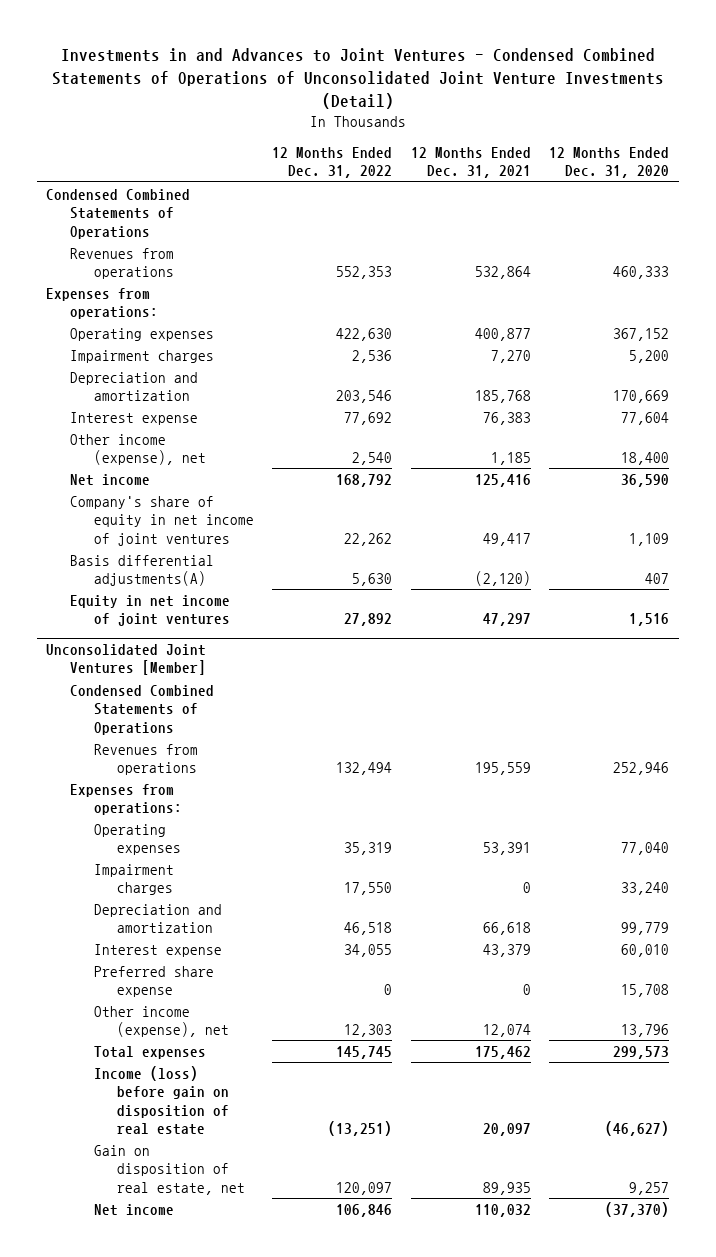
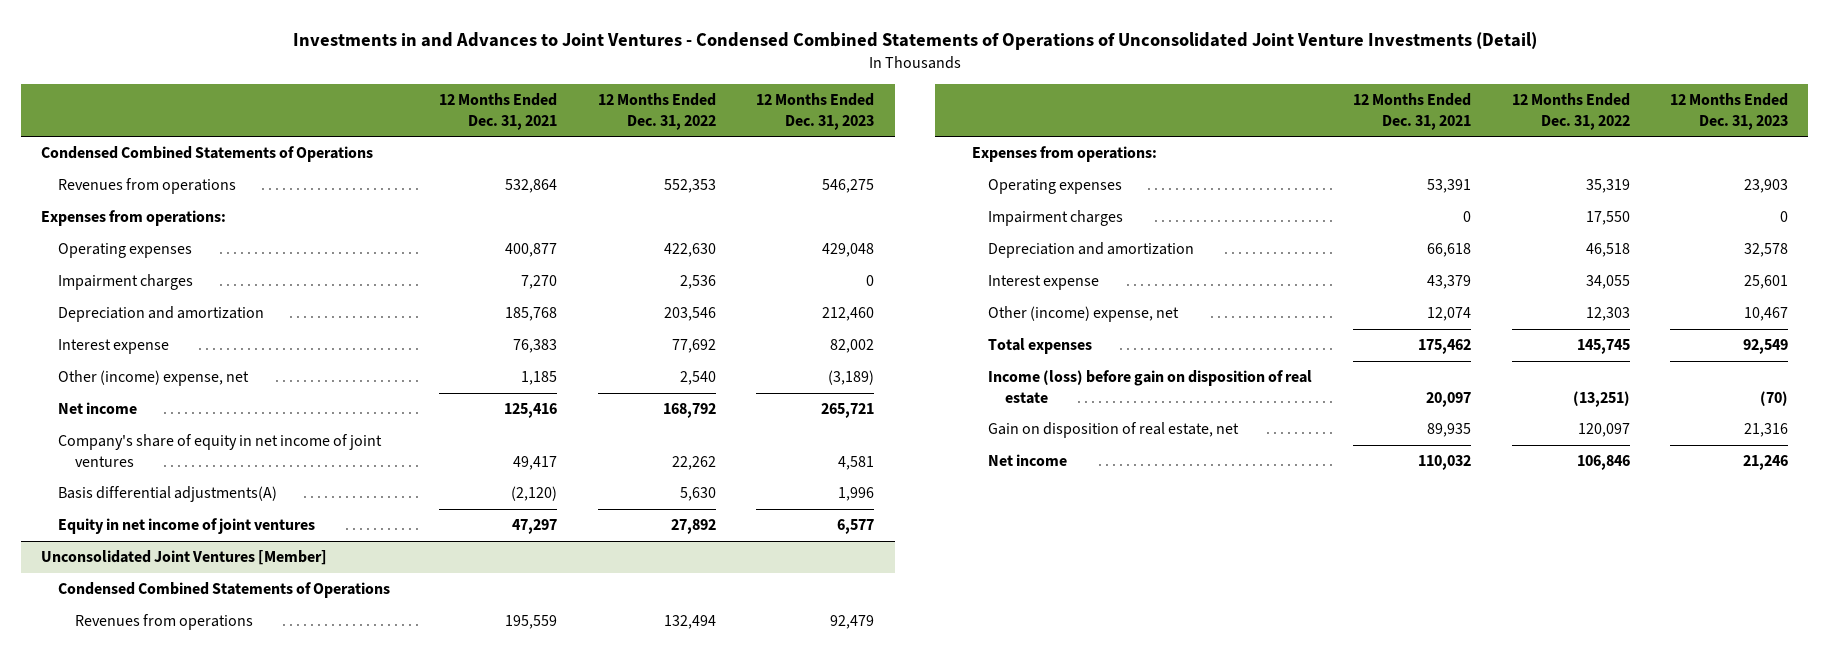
- | 12 Months Ended Dec. 31, 2022 | 12 Months Ended Dec. 31, 2021 | 12 Months Ended Dec. 31, 2020
+ | 12 Months Ended Dec. 31, 2021 | 12 Months Ended Dec. 31, 2022 | 12 Months Ended Dec. 31, 2023
- Other income (expense), net | 2,540 | 1,185 | 18,400
+ Other (income) expense, net | 1,185 | 2,540 | (3,189)
@ Unconsolidated Joint Ventures [Member]
- Preferred share expense | 0 | 0 | 15,708
- Other income (expense), net | 12,303 | 12,074 | 13,796
+ Other (income) expense, net | 12,074 | 12,303 | 10,467

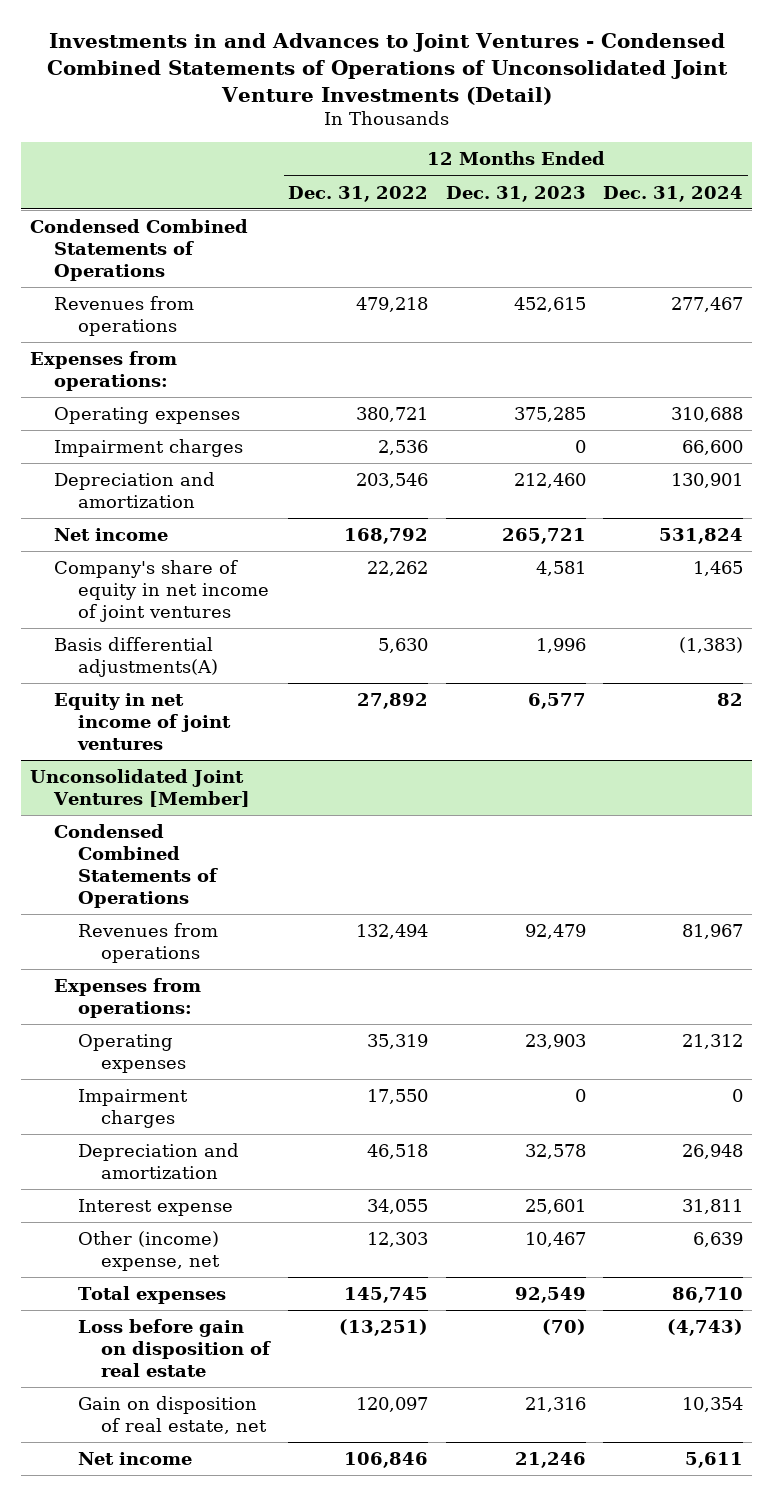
- | 12 Months Ended Dec. 31, 2021 | 12 Months Ended Dec. 31, 2022 | 12 Months Ended Dec. 31, 2023
+ | 12 Months Ended Dec. 31, 2022 | 12 Months Ended Dec. 31, 2023 | 12 Months Ended Dec. 31, 2024
- Revenues from operations | 532,864 | 552,353 | 546,275
+ Revenues from operations | 479,218 | 452,615 | 277,467
- Operating expenses | 400,877 | 422,630 | 429,048
+ Operating expenses | 380,721 | 375,285 | 310,688
- Interest expense | 76,383 | 77,692 | 82,002
- Other (income) expense, net | 1,185 | 2,540 | (3,189)
@ Unconsolidated Joint Ventures [Member]
- Income (loss) before gain on disposition of real estate | 20,097 | (13,251) | (70)
+ Loss before gain on disposition of real estate | (13,251) | (70) | (4,743)

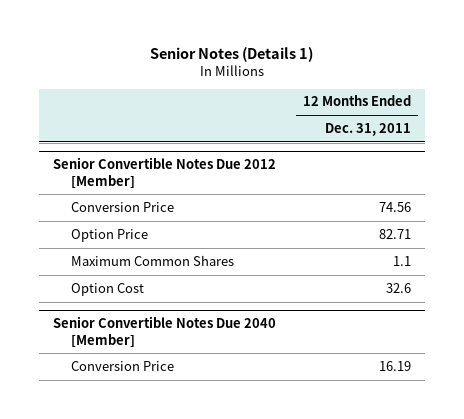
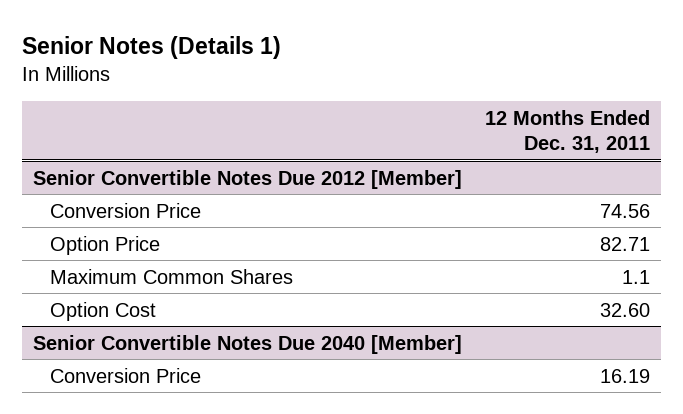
@ Senior Convertible Notes Due 2012 [Member]
- Option Cost | 32.6
+ Option Cost | 32.60

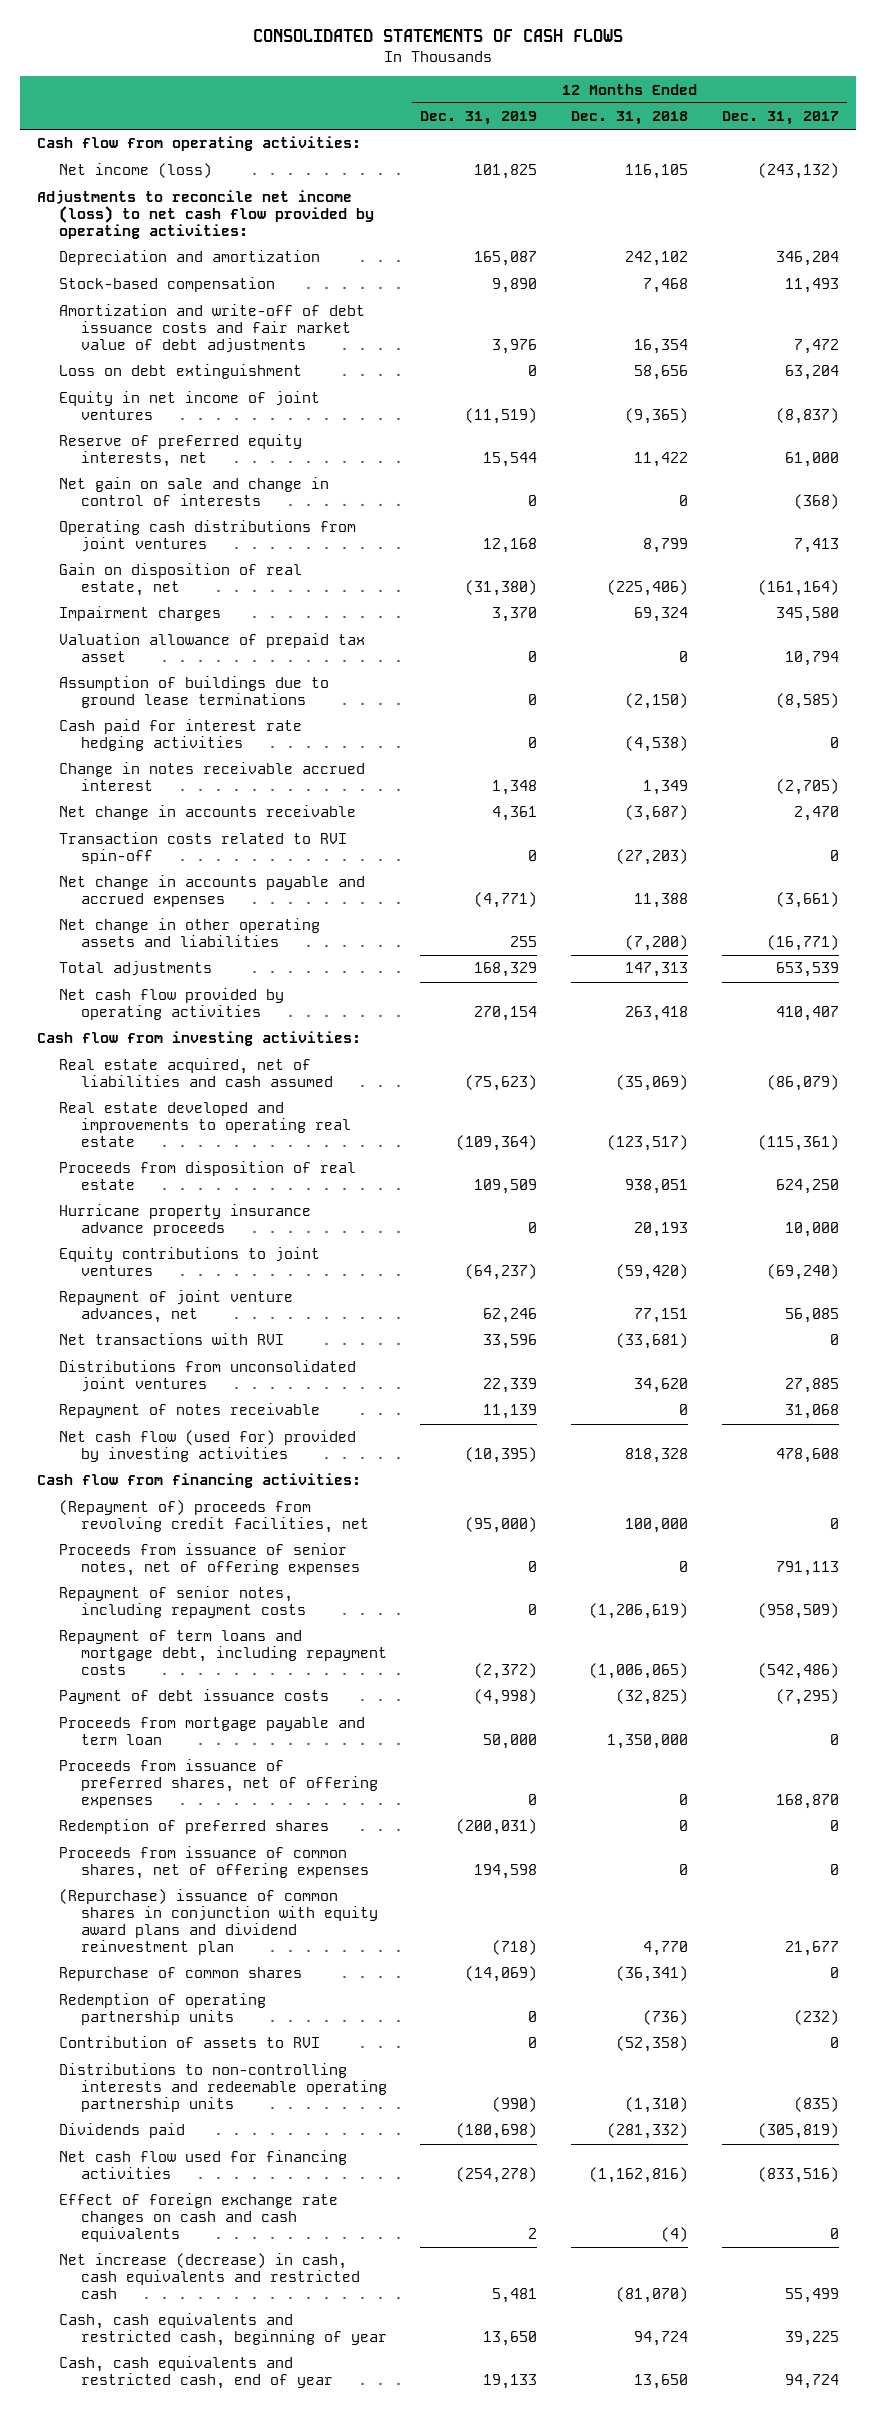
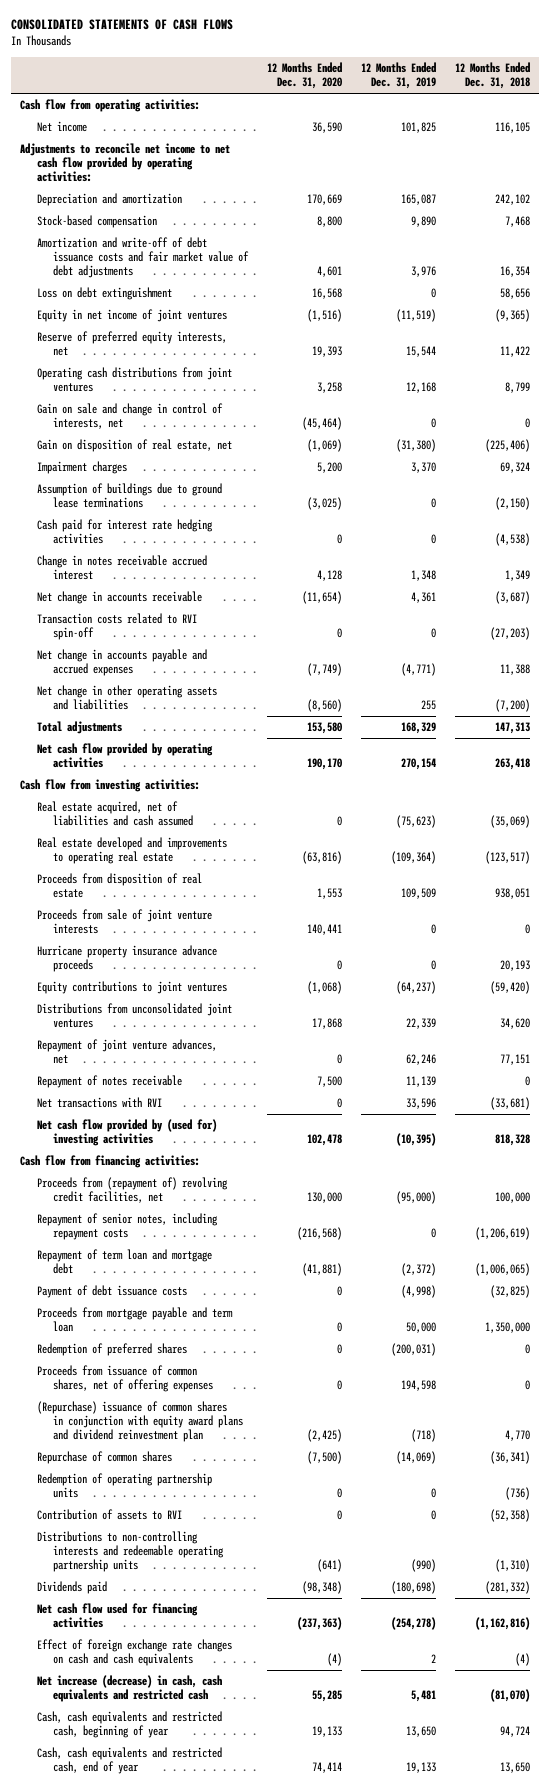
- | 12 Months Ended Dec. 31, 2019 | 12 Months Ended Dec. 31, 2018 | 12 Months Ended Dec. 31, 2017
+ | 12 Months Ended Dec. 31, 2020 | 12 Months Ended Dec. 31, 2019 | 12 Months Ended Dec. 31, 2018
- Net income (loss) | 101,825 | 116,105 | (243,132)
- Adjustments to reconcile net income (loss) to net cash flow provided by operating activities:
+ Net income | 36,590 | 101,825 | 116,105
+ Adjustments to reconcile net income to net cash flow provided by operating activities:
- Net gain on sale and change in control of interests | 0 | 0 | (368)
+ Gain on sale and change in control of interests, net | (45,464) | 0 | 0
- Valuation allowance of prepaid tax asset | 0 | 0 | 10,794
+ Proceeds from sale of joint venture interests | 140,441 | 0 | 0
moved down: Repayment of joint venture advances, net | 0 | 62,246 | 77,151
- Net cash flow (used for) provided by investing activities | (10,395) | 818,328 | 478,608
moved down: Net transactions with RVI | 0 | 33,596 | (33,681)
+ Net cash flow provided by (used for) investing activities | 102,478 | (10,395) | 818,328
- (Repayment of) proceeds from revolving credit facilities, net | (95,000) | 100,000 | 0
- Proceeds from issuance of senior notes, net of offering expenses | 0 | 0 | 791,113
+ Proceeds from (repayment of) revolving credit facilities, net | 130,000 | (95,000) | 100,000
- Repayment of term loans and mortgage debt, including repayment costs | (2,372) | (1,006,065) | (542,486)
+ Repayment of term loan and mortgage debt | (41,881) | (2,372) | (1,006,065)
- Proceeds from issuance of preferred shares, net of offering expenses | 0 | 0 | 168,870

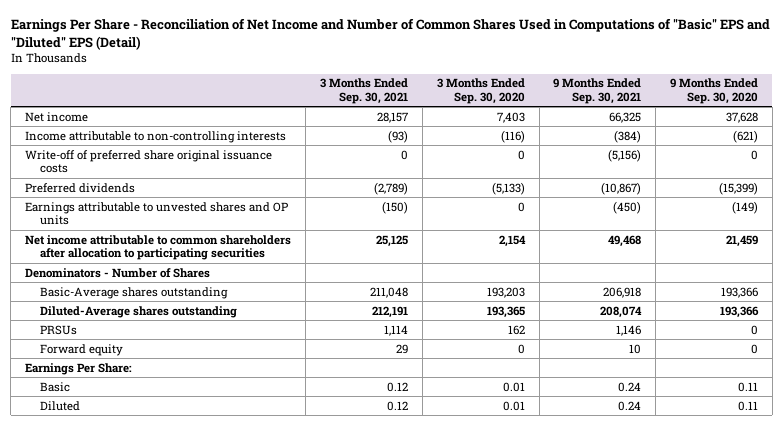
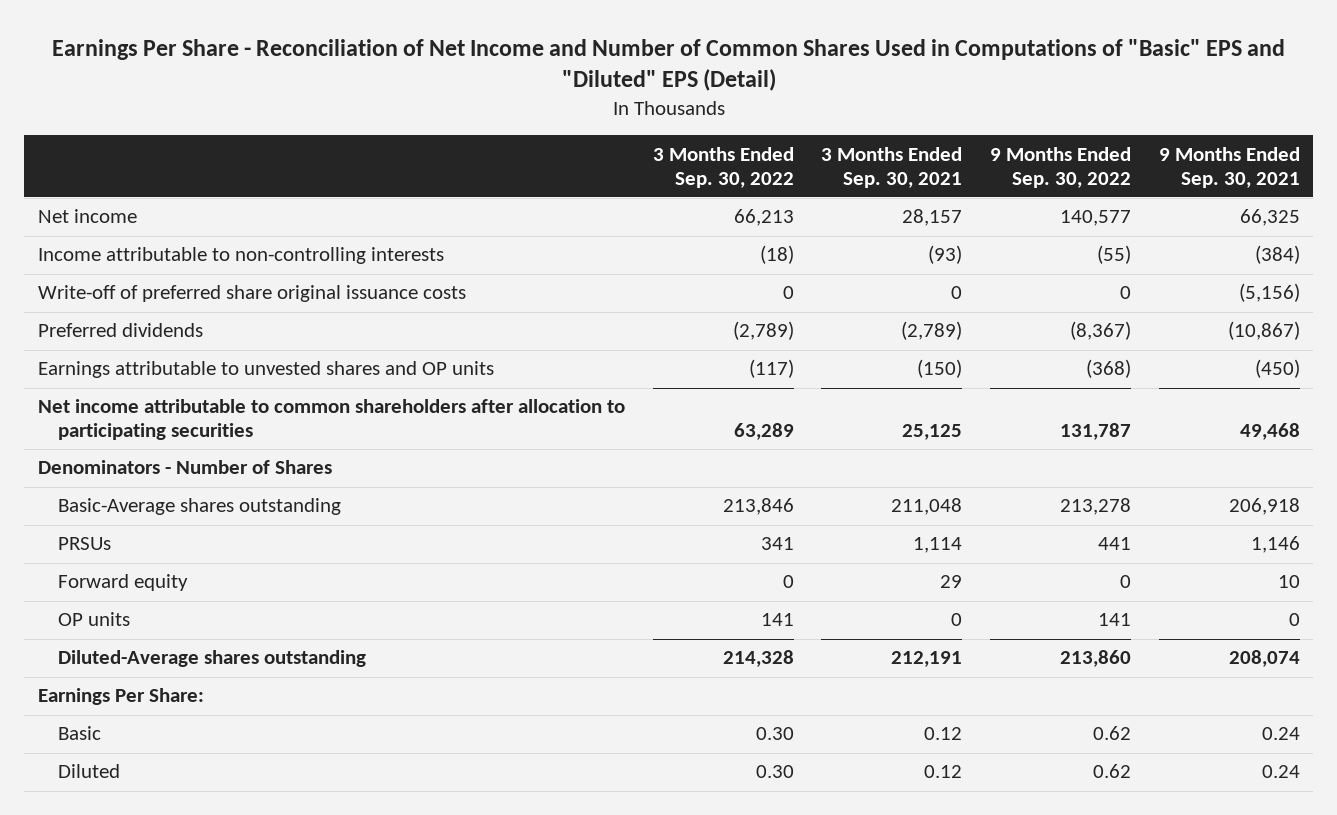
- | 3 Months Ended Sep. 30, 2021 | 3 Months Ended Sep. 30, 2020 | 9 Months Ended Sep. 30, 2021 | 9 Months Ended Sep. 30, 2020
+ | 3 Months Ended Sep. 30, 2022 | 3 Months Ended Sep. 30, 2021 | 9 Months Ended Sep. 30, 2022 | 9 Months Ended Sep. 30, 2021
+ OP units | 141 | 0 | 141 | 0
moved down: Diluted-Average shares outstanding | 214,328 | 212,191 | 213,860 | 208,074

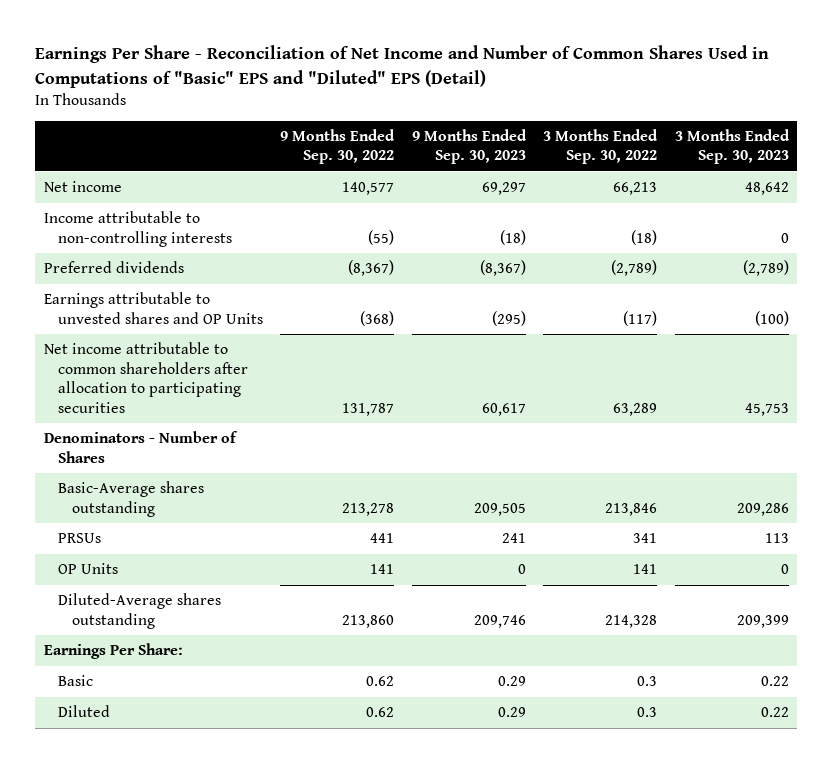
- | 3 Months Ended Sep. 30, 2022 | 3 Months Ended Sep. 30, 2021 | 9 Months Ended Sep. 30, 2022 | 9 Months Ended Sep. 30, 2021
+ | 9 Months Ended Sep. 30, 2022 | 9 Months Ended Sep. 30, 2023 | 3 Months Ended Sep. 30, 2022 | 3 Months Ended Sep. 30, 2023
- Write-off of preferred share original issuance costs | 0 | 0 | 0 | (5,156)
- Earnings attributable to unvested shares and OP units | (117) | (150) | (368) | (450)
+ Earnings attributable to unvested shares and OP Units | (368) | (295) | (117) | (100)
- Forward equity | 0 | 29 | 0 | 10
- OP units | 141 | 0 | 141 | 0
+ OP Units | 141 | 0 | 141 | 0
- Basic | 0.30 | 0.12 | 0.62 | 0.24
- Diluted | 0.30 | 0.12 | 0.62 | 0.24
+ Basic | 0.62 | 0.29 | 0.3 | 0.22
+ Diluted | 0.62 | 0.29 | 0.3 | 0.22

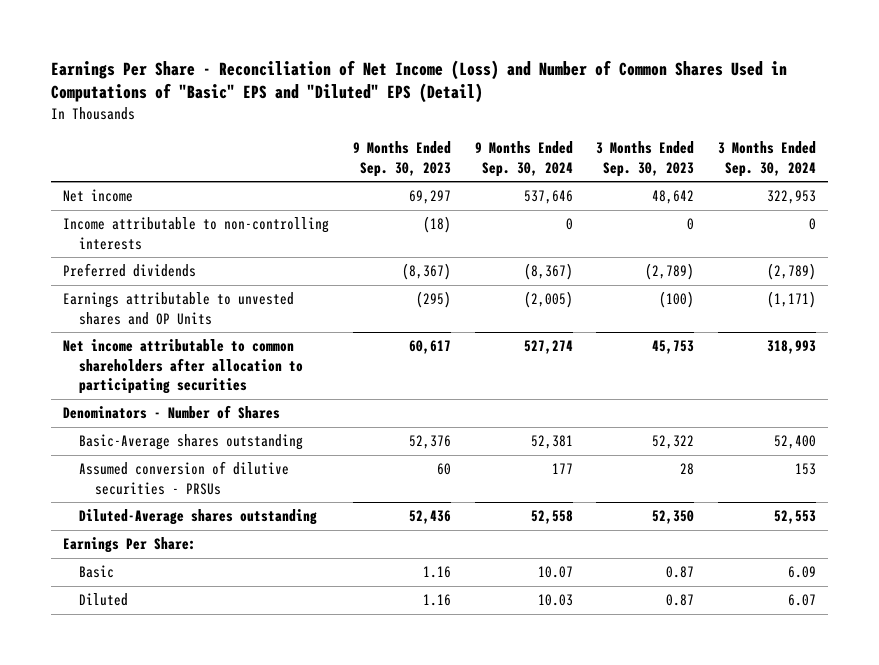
- Earnings Per Share - Reconciliation of Net Income and Number of Common Shares Used in Computations of "Basic" EPS and "Diluted" EPS (Detail)
+ Earnings Per Share - Reconciliation of Net Income (Loss) and Number of Common Shares Used in Computations of "Basic" EPS and "Diluted" EPS (Detail)
- | 9 Months Ended Sep. 30, 2022 | 9 Months Ended Sep. 30, 2023 | 3 Months Ended Sep. 30, 2022 | 3 Months Ended Sep. 30, 2023
+ | 9 Months Ended Sep. 30, 2023 | 9 Months Ended Sep. 30, 2024 | 3 Months Ended Sep. 30, 2023 | 3 Months Ended Sep. 30, 2024
- Basic-Average shares outstanding | 213,278 | 209,505 | 213,846 | 209,286
- PRSUs | 441 | 241 | 341 | 113
- OP Units | 141 | 0 | 141 | 0
- Diluted-Average shares outstanding | 213,860 | 209,746 | 214,328 | 209,399
+ Basic-Average shares outstanding | 52,376 | 52,381 | 52,322 | 52,400
+ Assumed conversion of dilutive securities - PRSUs | 60 | 177 | 28 | 153
+ Diluted-Average shares outstanding | 52,436 | 52,558 | 52,350 | 52,553
- Basic | 0.62 | 0.29 | 0.3 | 0.22
- Diluted | 0.62 | 0.29 | 0.3 | 0.22
+ Basic | 1.16 | 10.07 | 0.87 | 6.09
+ Diluted | 1.16 | 10.03 | 0.87 | 6.07

